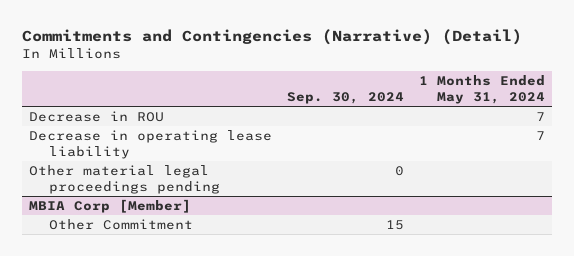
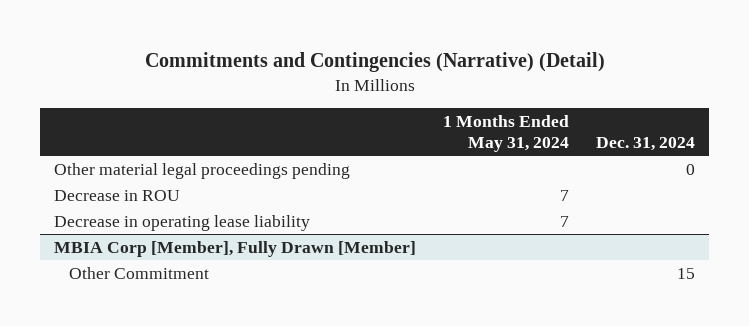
- | Sep. 30, 2024 | 1 Months Ended May 31, 2024
+ | 1 Months Ended May 31, 2024 | Dec. 31, 2024
moved up: Other material legal proceedings pending | | 0
- MBIA Corp [Member]
+ MBIA Corp [Member], Fully Drawn [Member]

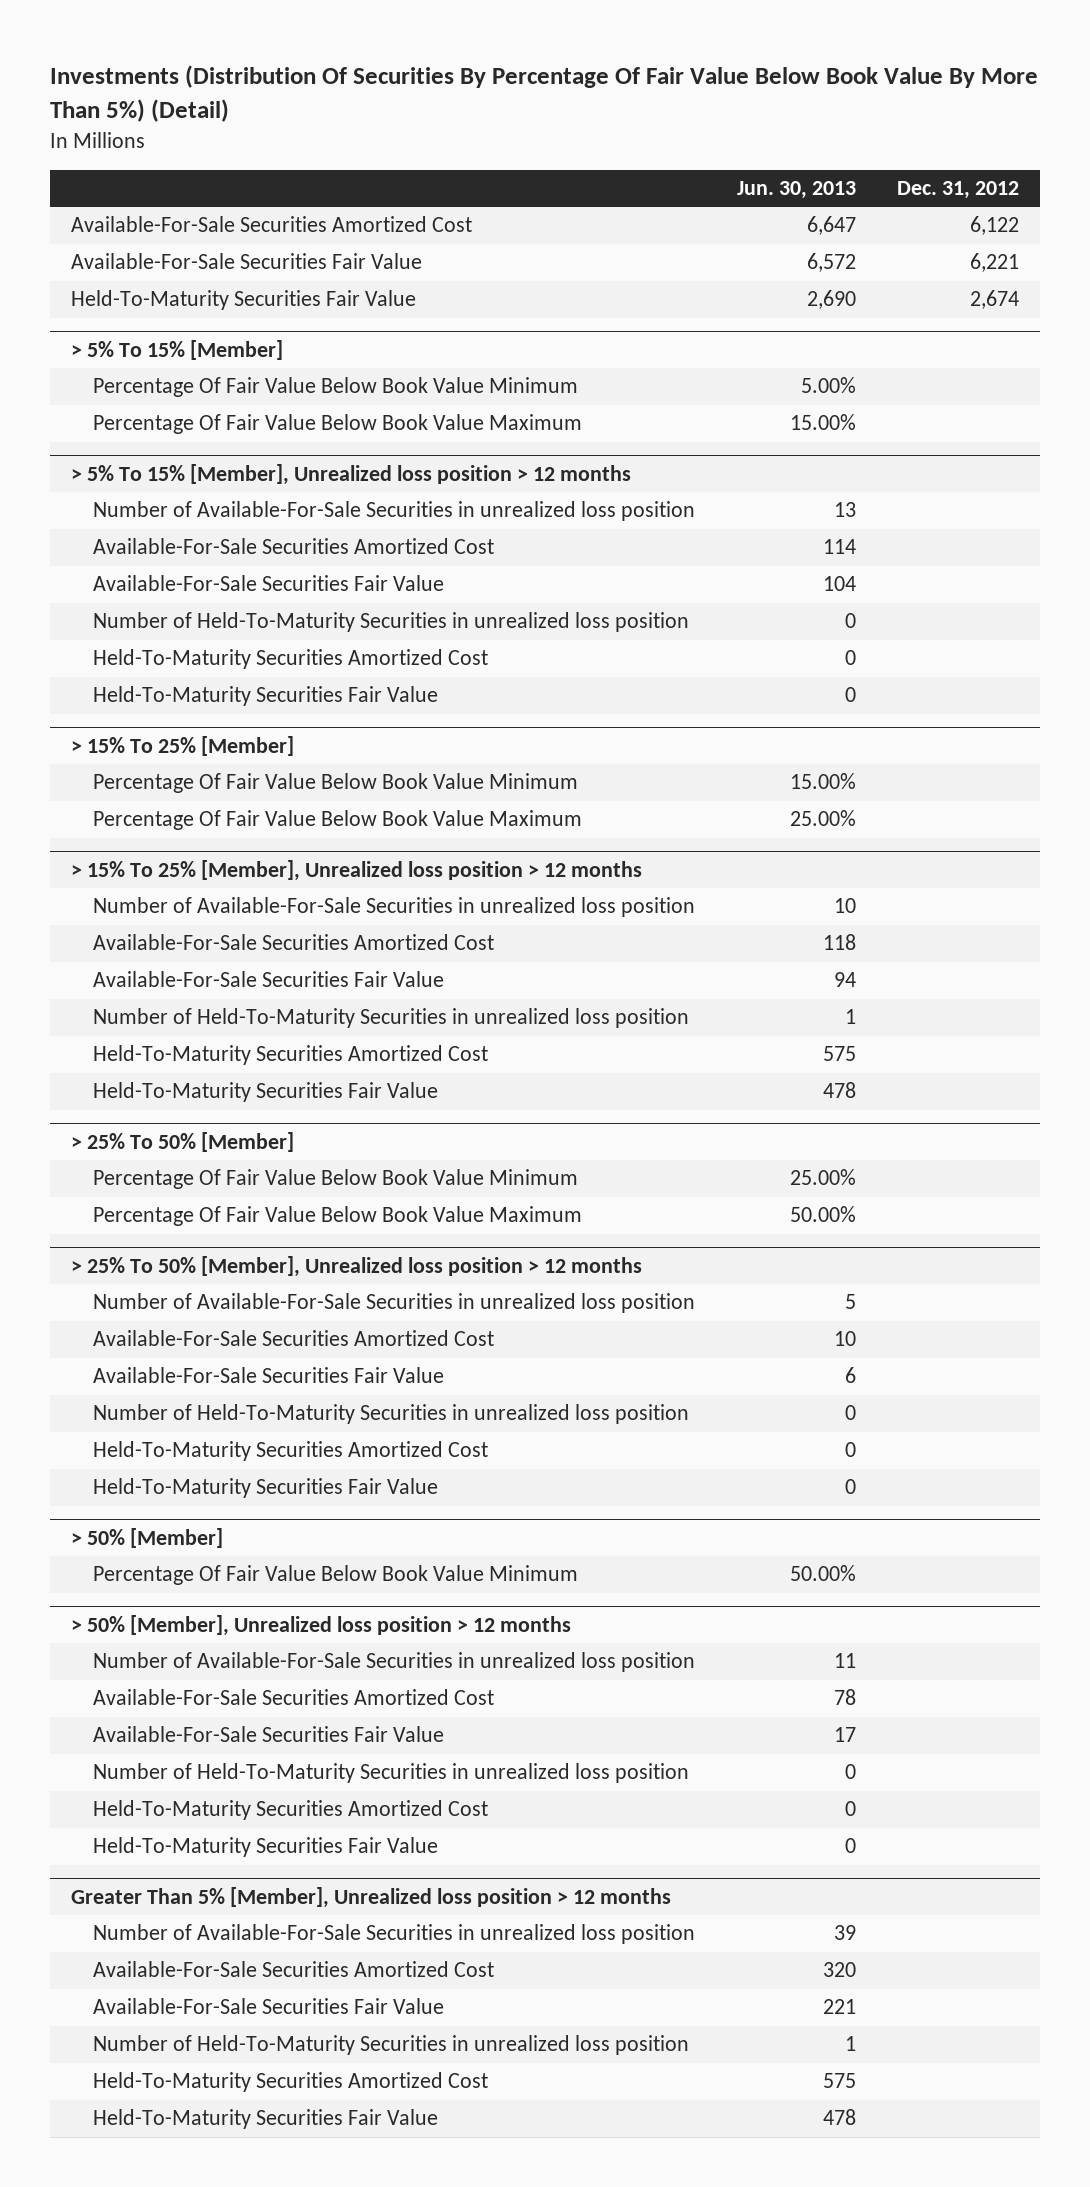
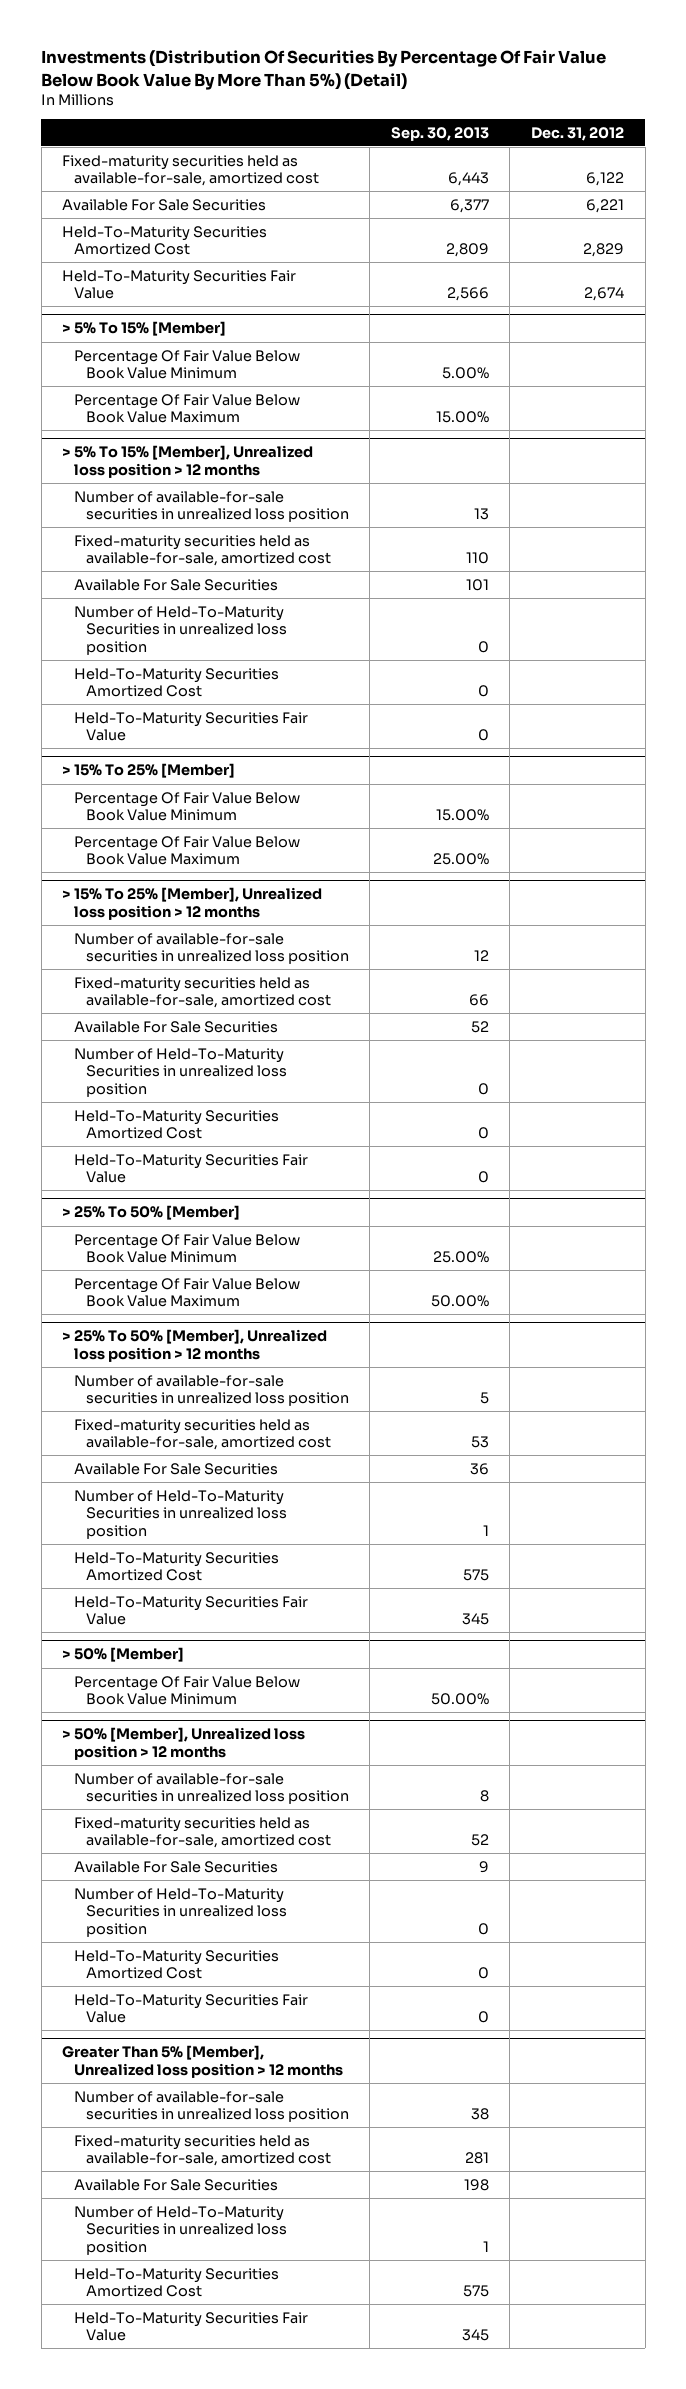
- | Jun. 30, 2013 | Dec. 31, 2012
+ | Sep. 30, 2013 | Dec. 31, 2012
- Available-For-Sale Securities Amortized Cost | 6,647 | 6,122
- Available-For-Sale Securities Fair Value | 6,572 | 6,221
+ Fixed-maturity securities held as available-for-sale, amortized cost | 6,443 | 6,122
+ Available For Sale Securities | 6,377 | 6,221
+ Held-To-Maturity Securities Amortized Cost | 2,809 | 2,829
@ > 5% To 15% [Member], Unrealized loss position > 12 months
- Number of Available-For-Sale Securities in unrealized loss position | 13 |
- Available-For-Sale Securities Amortized Cost | 114 |
- Available-For-Sale Securities Fair Value | 104 |
+ Number of available-for-sale securities in unrealized loss position | 13 |
+ Fixed-maturity securities held as available-for-sale, amortized cost | 110 |
+ Available For Sale Securities | 101 |
@ > 15% To 25% [Member], Unrealized loss position > 12 months
- Number of Available-For-Sale Securities in unrealized loss position | 10 |
- Available-For-Sale Securities Amortized Cost | 118 |
- Available-For-Sale Securities Fair Value | 94 |
+ Number of available-for-sale securities in unrealized loss position | 12 |
+ Fixed-maturity securities held as available-for-sale, amortized cost | 66 |
+ Available For Sale Securities | 52 |
@ > 25% To 50% [Member], Unrealized loss position > 12 months
- Number of Available-For-Sale Securities in unrealized loss position | 5 |
- Available-For-Sale Securities Amortized Cost | 10 |
- Available-For-Sale Securities Fair Value | 6 |
+ Number of available-for-sale securities in unrealized loss position | 5 |
+ Fixed-maturity securities held as available-for-sale, amortized cost | 53 |
+ Available For Sale Securities | 36 |
@ > 50% [Member], Unrealized loss position > 12 months
- Number of Available-For-Sale Securities in unrealized loss position | 11 |
- Available-For-Sale Securities Amortized Cost | 78 |
- Available-For-Sale Securities Fair Value | 17 |
+ Number of available-for-sale securities in unrealized loss position | 8 |
+ Fixed-maturity securities held as available-for-sale, amortized cost | 52 |
+ Available For Sale Securities | 9 |
@ Greater Than 5% [Member], Unrealized loss position > 12 months
- Number of Available-For-Sale Securities in unrealized loss position | 39 |
- Available-For-Sale Securities Amortized Cost | 320 |
- Available-For-Sale Securities Fair Value | 221 |
+ Number of available-for-sale securities in unrealized loss position | 38 |
+ Fixed-maturity securities held as available-for-sale, amortized cost | 281 |
+ Available For Sale Securities | 198 |

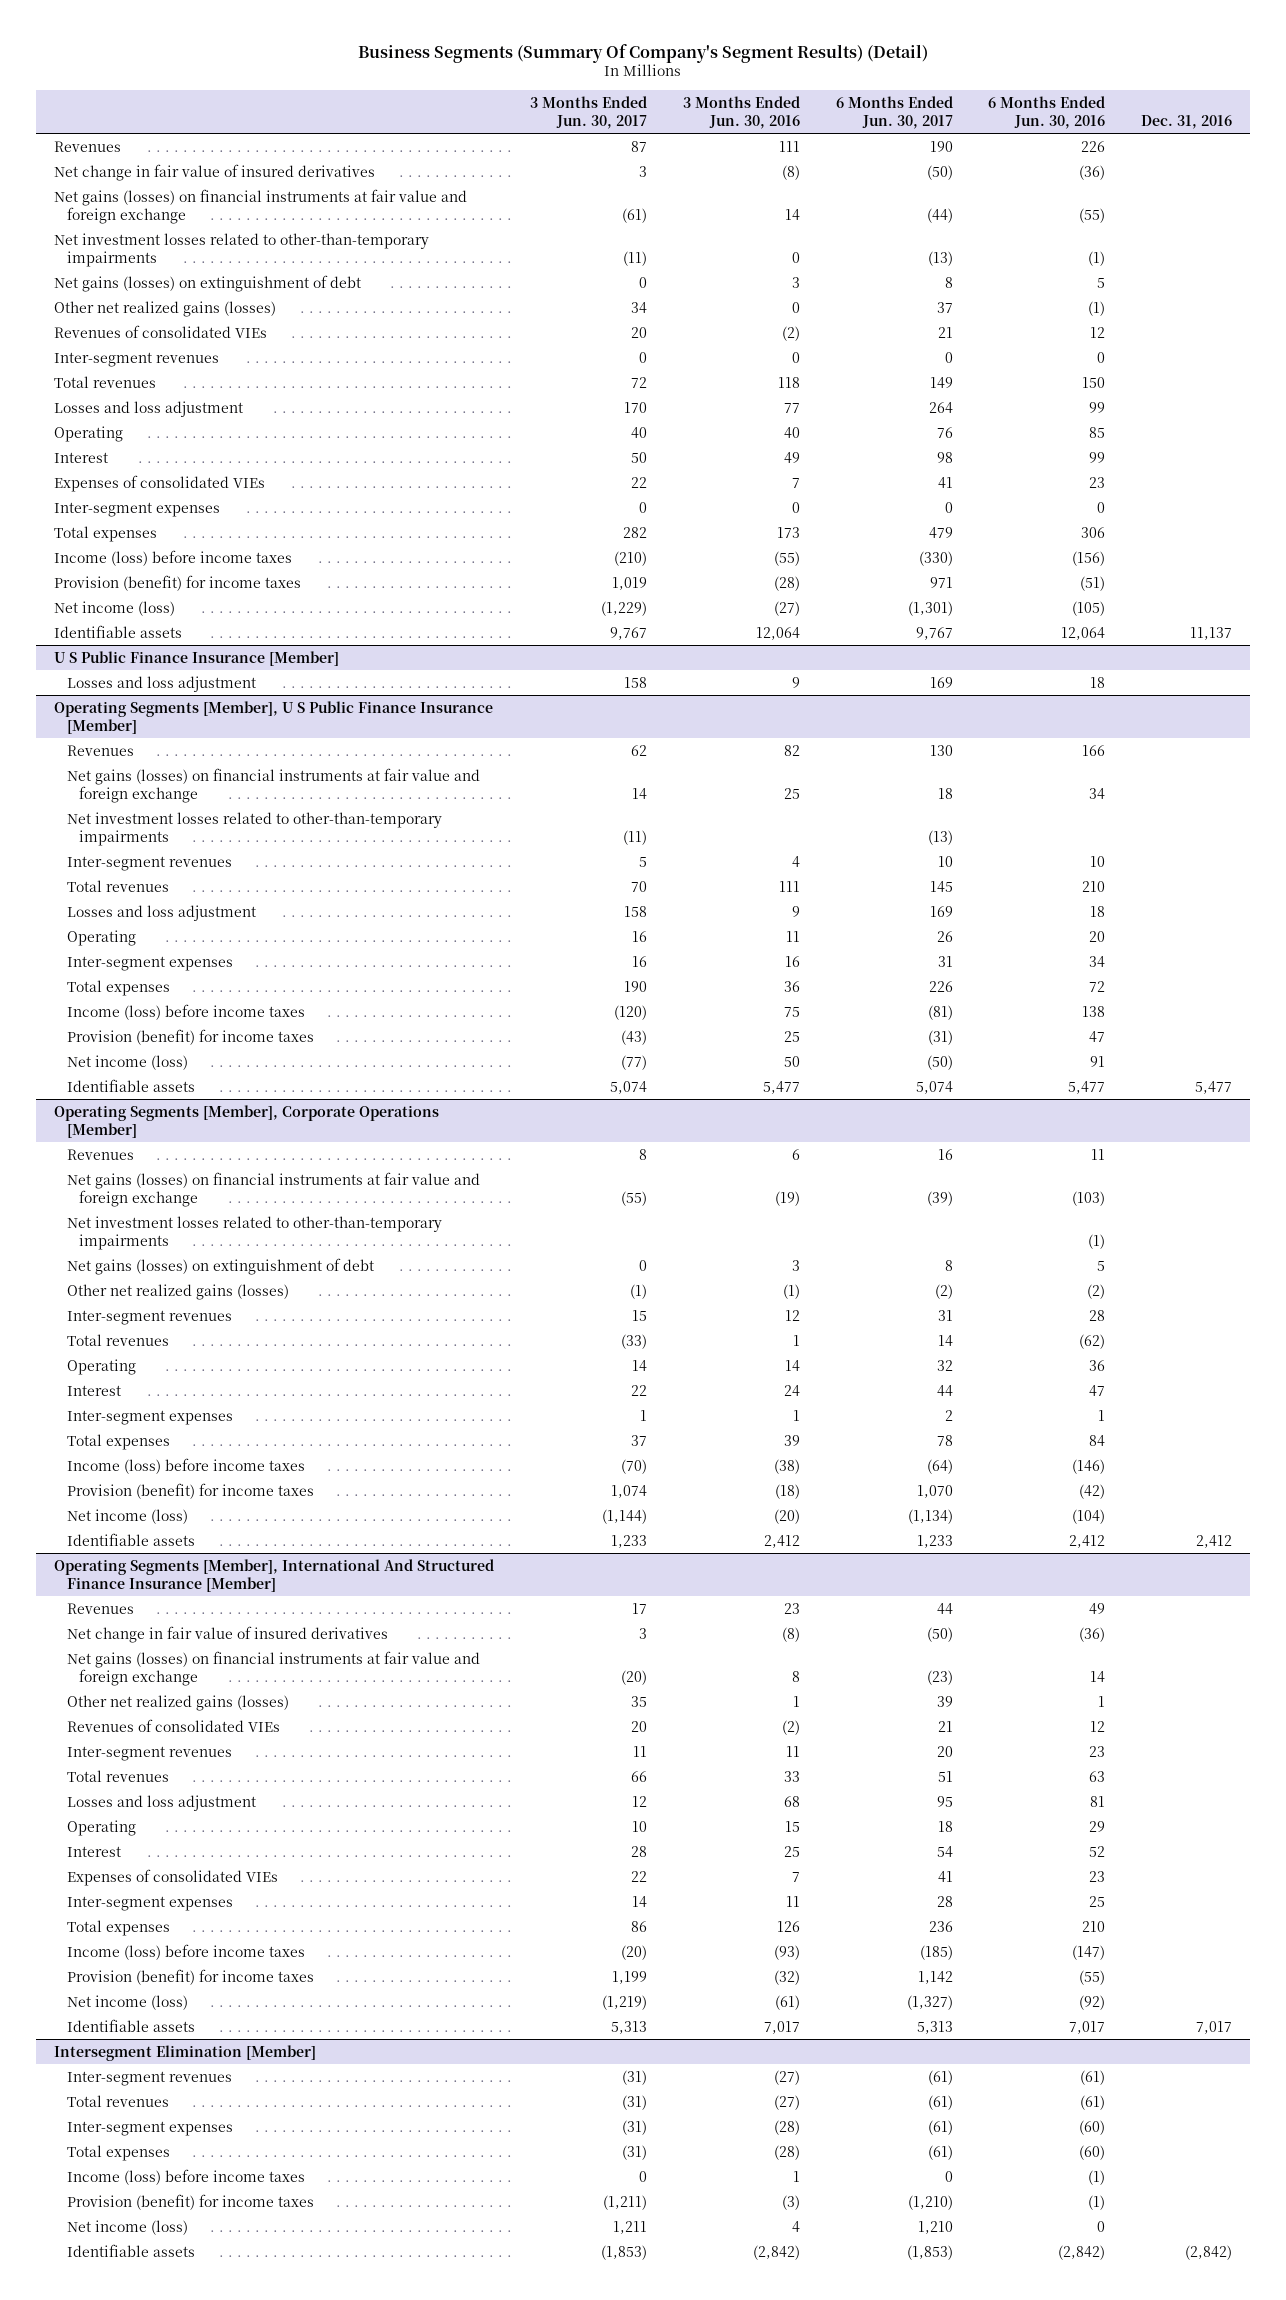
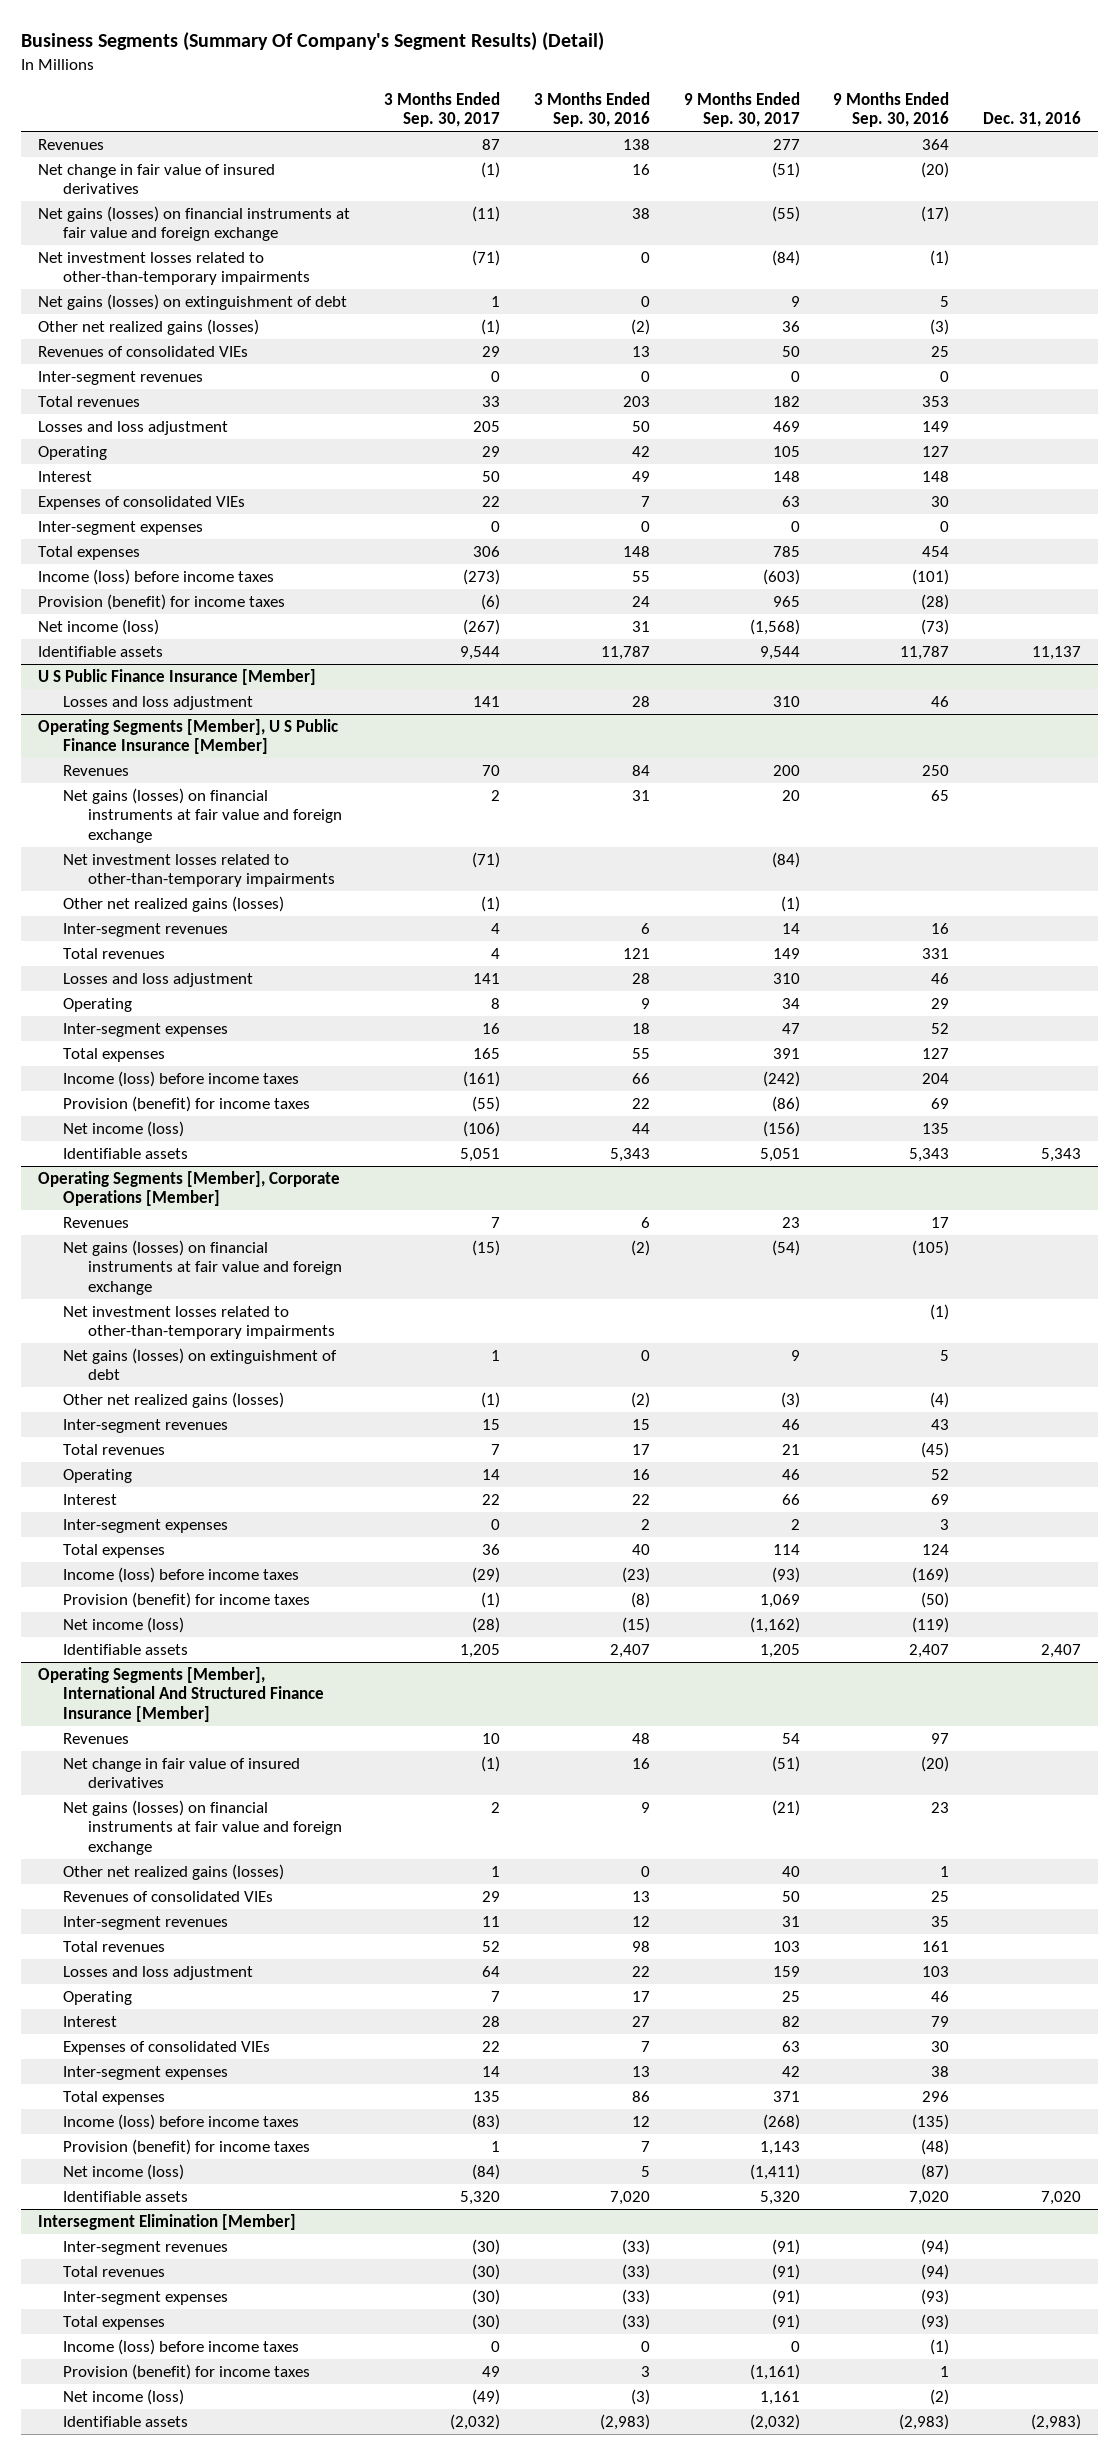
- | 3 Months Ended Jun. 30, 2017 | 3 Months Ended Jun. 30, 2016 | 6 Months Ended Jun. 30, 2017 | 6 Months Ended Jun. 30, 2016 | Dec. 31, 2016
+ | 3 Months Ended Sep. 30, 2017 | 3 Months Ended Sep. 30, 2016 | 9 Months Ended Sep. 30, 2017 | 9 Months Ended Sep. 30, 2016 | Dec. 31, 2016
@ Operating Segments [Member], U S Public Finance Insurance [Member]
+ Other net realized gains (losses) | (1) | | (1) | |
- Identifiable assets | 5,074 | 5,477 | 5,074 | 5,477 | 5,477
+ Identifiable assets | 5,051 | 5,343 | 5,051 | 5,343 | 5,343
@ Operating Segments [Member], Corporate Operations [Member]
- Identifiable assets | 1,233 | 2,412 | 1,233 | 2,412 | 2,412
+ Identifiable assets | 1,205 | 2,407 | 1,205 | 2,407 | 2,407
@ Operating Segments [Member], International And Structured Finance Insurance [Member]
- Identifiable assets | 5,313 | 7,017 | 5,313 | 7,017 | 7,017
+ Identifiable assets | 5,320 | 7,020 | 5,320 | 7,020 | 7,020
@ Intersegment Elimination [Member]
- Identifiable assets | (1,853) | (2,842) | (1,853) | (2,842) | (2,842)
+ Identifiable assets | (2,032) | (2,983) | (2,032) | (2,983) | (2,983)

